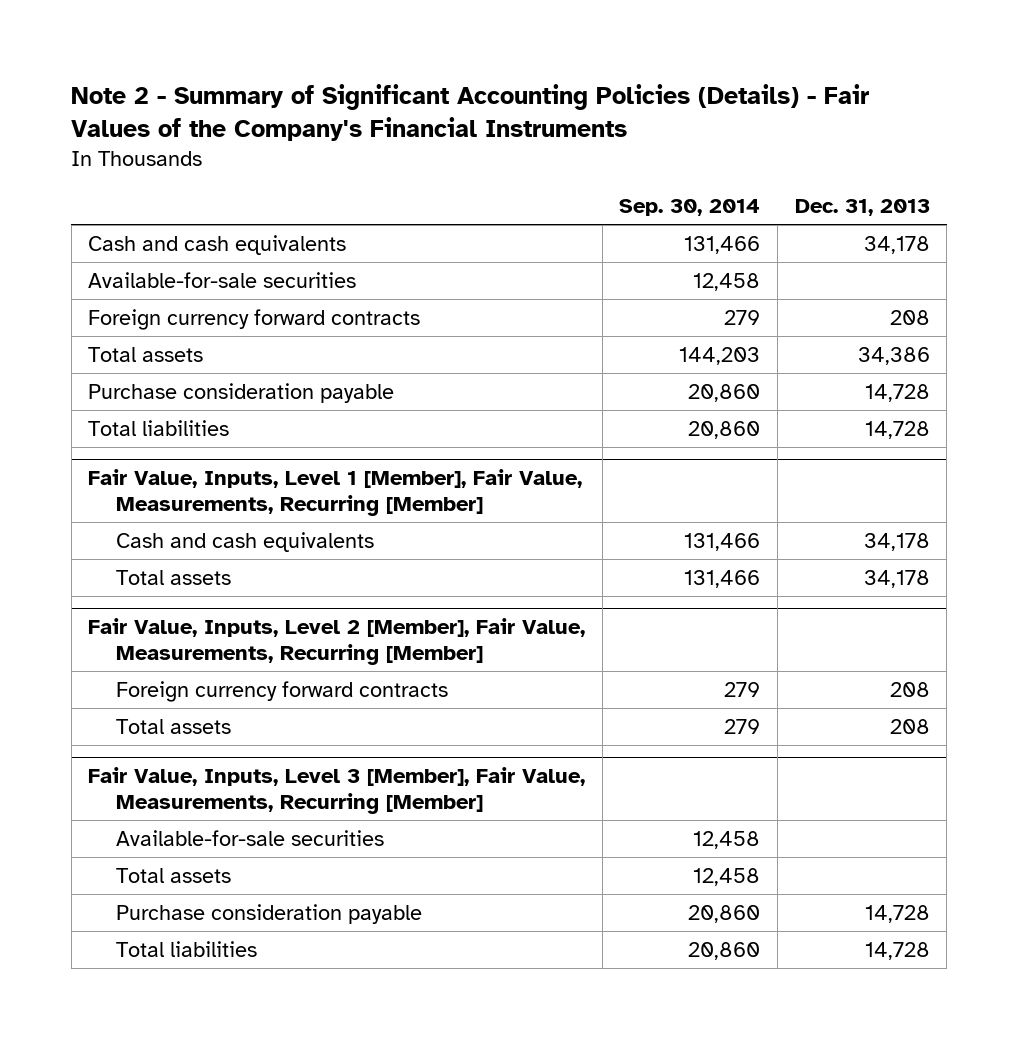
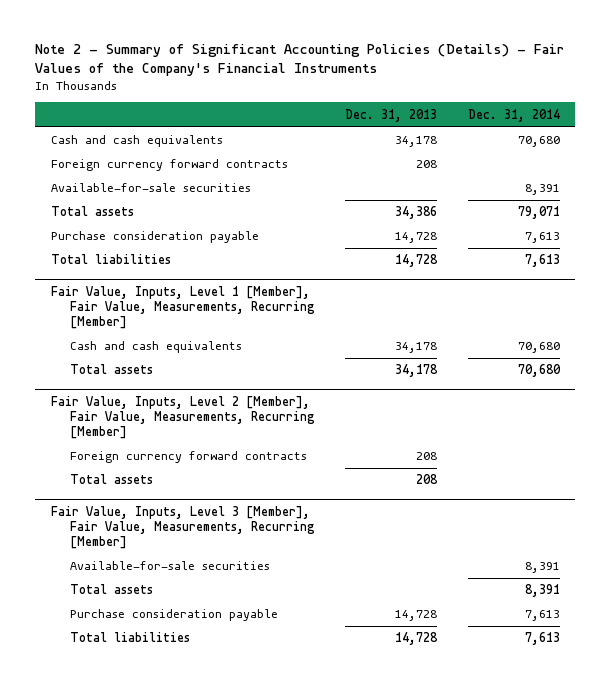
- | Sep. 30, 2014 | Dec. 31, 2013
+ | Dec. 31, 2013 | Dec. 31, 2014
moved down: Available-for-sale securities | | 8,391

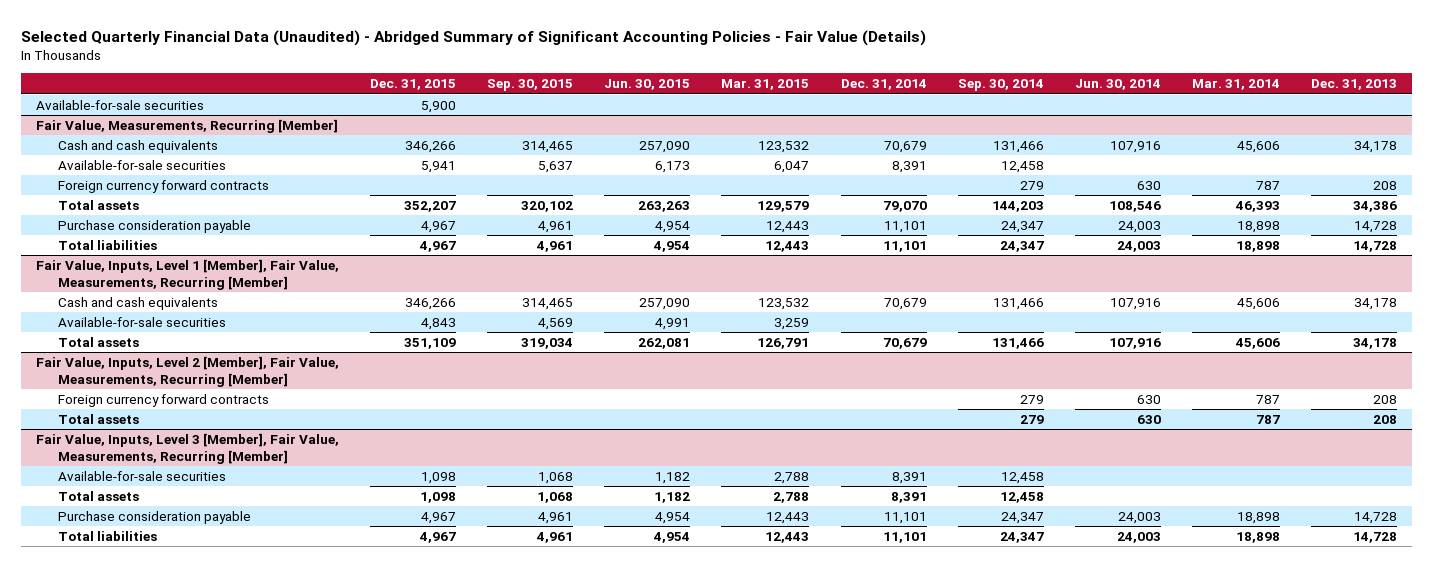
- Note 2 - Summary of Significant Accounting Policies (Details) - Fair Values of the Company's Financial Instruments
+ Selected Quarterly Financial Data (Unaudited) - Abridged Summary of Significant Accounting Policies - Fair Value (Details)
- | Dec. 31, 2013 | Dec. 31, 2014
+ | Dec. 31, 2015 | Sep. 30, 2015 | Jun. 30, 2015 | Mar. 31, 2015 | Dec. 31, 2014 | Sep. 30, 2014 | Jun. 30, 2014 | Mar. 31, 2014 | Dec. 31, 2013
- Cash and cash equivalents | 34,178 | 70,680
- Foreign currency forward contracts | 208 |
+ Available-for-sale securities | 5,900 | | | | | | | |
+ Fair Value, Measurements, Recurring [Member]
+ Cash and cash equivalents | 346,266 | 314,465 | 257,090 | 123,532 | 70,679 | 131,466 | 107,916 | 45,606 | 34,178
- Total assets | 34,386 | 79,071
- Purchase consideration payable | 14,728 | 7,613
- Total liabilities | 14,728 | 7,613
+ Foreign currency forward contracts | | | | | | 279 | 630 | 787 | 208
+ Total assets | 352,207 | 320,102 | 263,263 | 129,579 | 79,070 | 144,203 | 108,546 | 46,393 | 34,386
+ Purchase consideration payable | 4,967 | 4,961 | 4,954 | 12,443 | 11,101 | 24,347 | 24,003 | 18,898 | 14,728
+ Total liabilities | 4,967 | 4,961 | 4,954 | 12,443 | 11,101 | 24,347 | 24,003 | 18,898 | 14,728
@ Fair Value, Inputs, Level 1 [Member], Fair Value, Measurements, Recurring [Member]
- Cash and cash equivalents | 34,178 | 70,680
- Total assets | 34,178 | 70,680
+ Cash and cash equivalents | 346,266 | 314,465 | 257,090 | 123,532 | 70,679 | 131,466 | 107,916 | 45,606 | 34,178
+ Available-for-sale securities | 4,843 | 4,569 | 4,991 | 3,259 | | | | |
+ Total assets | 351,109 | 319,034 | 262,081 | 126,791 | 70,679 | 131,466 | 107,916 | 45,606 | 34,178
@ Fair Value, Inputs, Level 3 [Member], Fair Value, Measurements, Recurring [Member]
- Purchase consideration payable | 14,728 | 7,613
- Total liabilities | 14,728 | 7,613
+ Purchase consideration payable | 4,967 | 4,961 | 4,954 | 12,443 | 11,101 | 24,347 | 24,003 | 18,898 | 14,728
+ Total liabilities | 4,967 | 4,961 | 4,954 | 12,443 | 11,101 | 24,347 | 24,003 | 18,898 | 14,728

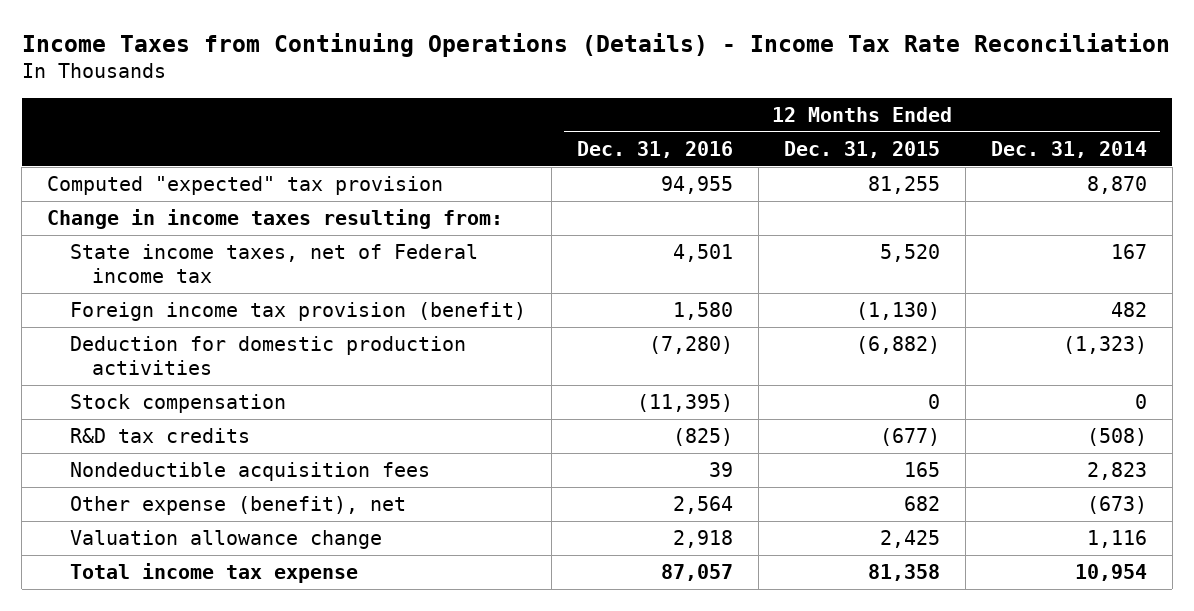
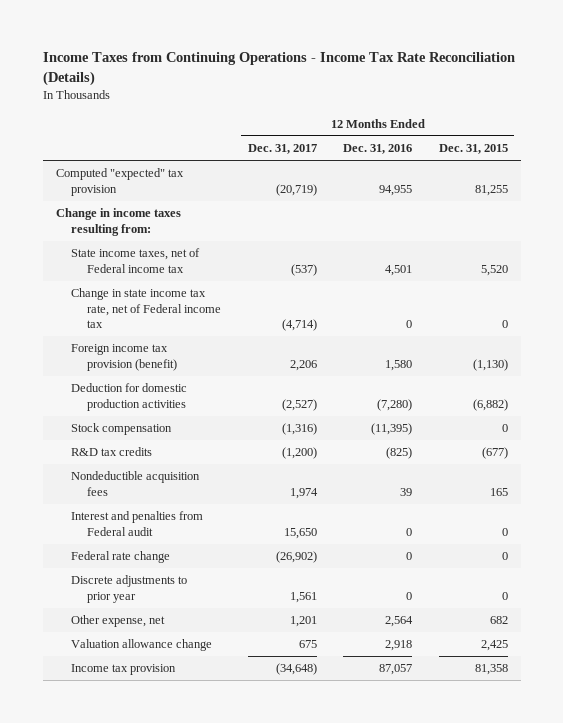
- Income Taxes from Continuing Operations (Details) - Income Tax Rate Reconciliation
+ Income Taxes from Continuing Operations - Income Tax Rate Reconciliation (Details)
- | 12 Months Ended Dec. 31, 2016 | 12 Months Ended Dec. 31, 2015 | 12 Months Ended Dec. 31, 2014
+ | 12 Months Ended Dec. 31, 2017 | 12 Months Ended Dec. 31, 2016 | 12 Months Ended Dec. 31, 2015
+ Change in state income tax rate, net of Federal income tax | (4,714) | 0 | 0
- Other expense (benefit), net | 2,564 | 682 | (673)
+ Interest and penalties from Federal audit | 15,650 | 0 | 0
+ Federal rate change | (26,902) | 0 | 0
+ Discrete adjustments to prior year | 1,561 | 0 | 0
+ Other expense, net | 1,201 | 2,564 | 682
- Total income tax expense | 87,057 | 81,358 | 10,954
+ Income tax provision | (34,648) | 87,057 | 81,358

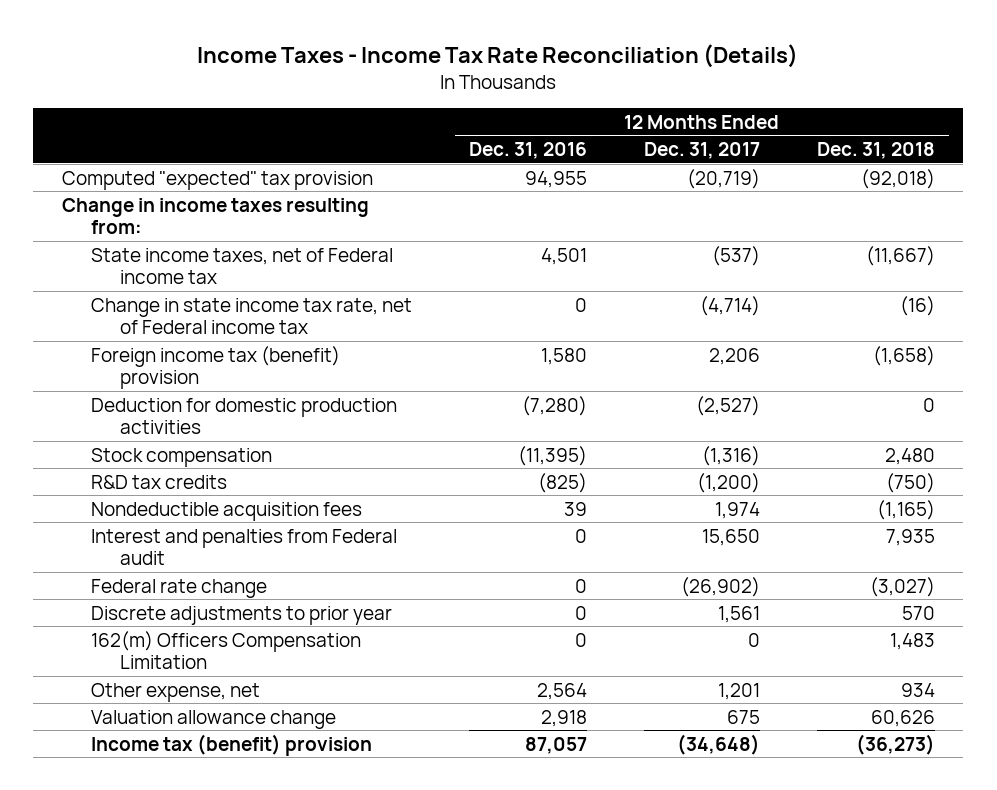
- Income Taxes from Continuing Operations - Income Tax Rate Reconciliation (Details)
+ Income Taxes - Income Tax Rate Reconciliation (Details)
- | 12 Months Ended Dec. 31, 2017 | 12 Months Ended Dec. 31, 2016 | 12 Months Ended Dec. 31, 2015
+ | 12 Months Ended Dec. 31, 2016 | 12 Months Ended Dec. 31, 2017 | 12 Months Ended Dec. 31, 2018
- Foreign income tax provision (benefit) | 2,206 | 1,580 | (1,130)
+ Foreign income tax (benefit) provision | 1,580 | 2,206 | (1,658)
+ 162(m) Officers Compensation Limitation | 0 | 0 | 1,483
- Income tax provision | (34,648) | 87,057 | 81,358
+ Income tax (benefit) provision | 87,057 | (34,648) | (36,273)

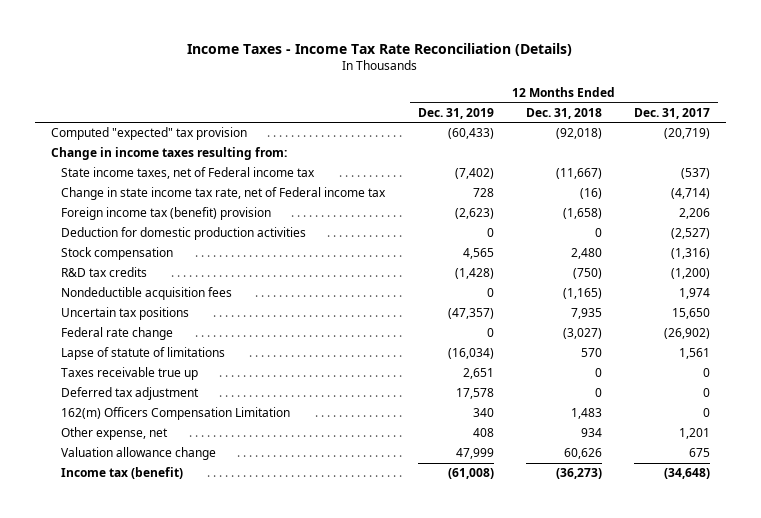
- | 12 Months Ended Dec. 31, 2016 | 12 Months Ended Dec. 31, 2017 | 12 Months Ended Dec. 31, 2018
+ | 12 Months Ended Dec. 31, 2019 | 12 Months Ended Dec. 31, 2018 | 12 Months Ended Dec. 31, 2017
- Interest and penalties from Federal audit | 0 | 15,650 | 7,935
+ Uncertain tax positions | (47,357) | 7,935 | 15,650
- Discrete adjustments to prior year | 0 | 1,561 | 570
+ Lapse of statute of limitations | (16,034) | 570 | 1,561
+ Taxes receivable true up | 2,651 | 0 | 0
+ Deferred tax adjustment | 17,578 | 0 | 0
- Income tax (benefit) provision | 87,057 | (34,648) | (36,273)
+ Income tax (benefit) | (61,008) | (36,273) | (34,648)

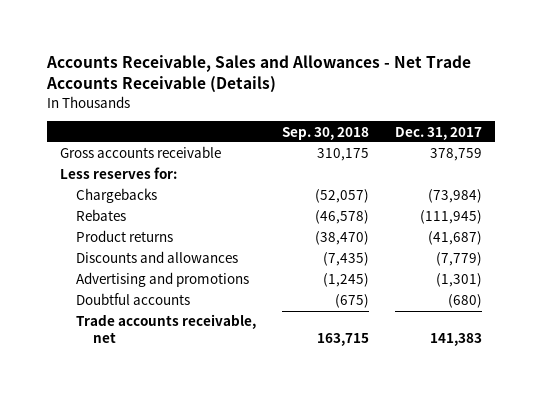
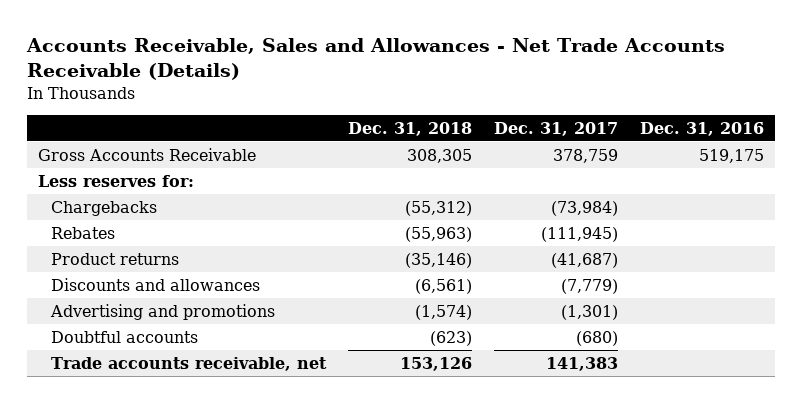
- | Sep. 30, 2018 | Dec. 31, 2017
+ | Dec. 31, 2018 | Dec. 31, 2017 | Dec. 31, 2016
- Gross accounts receivable | 310,175 | 378,759
+ Gross Accounts Receivable | 308,305 | 378,759 | 519,175

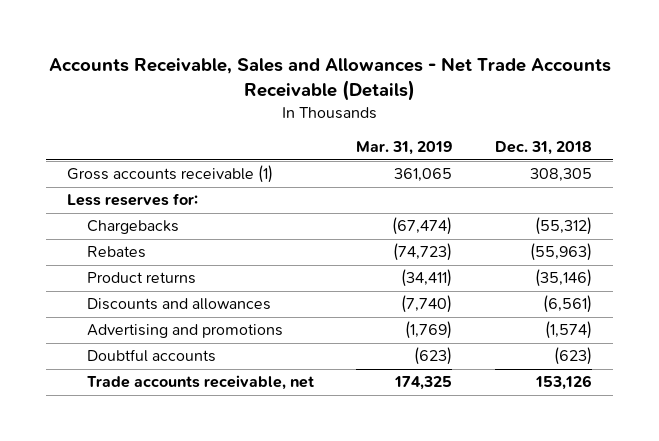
- | Dec. 31, 2018 | Dec. 31, 2017 | Dec. 31, 2016
+ | Mar. 31, 2019 | Dec. 31, 2018
- Gross Accounts Receivable | 308,305 | 378,759 | 519,175
+ Gross accounts receivable (1) | 361,065 | 308,305

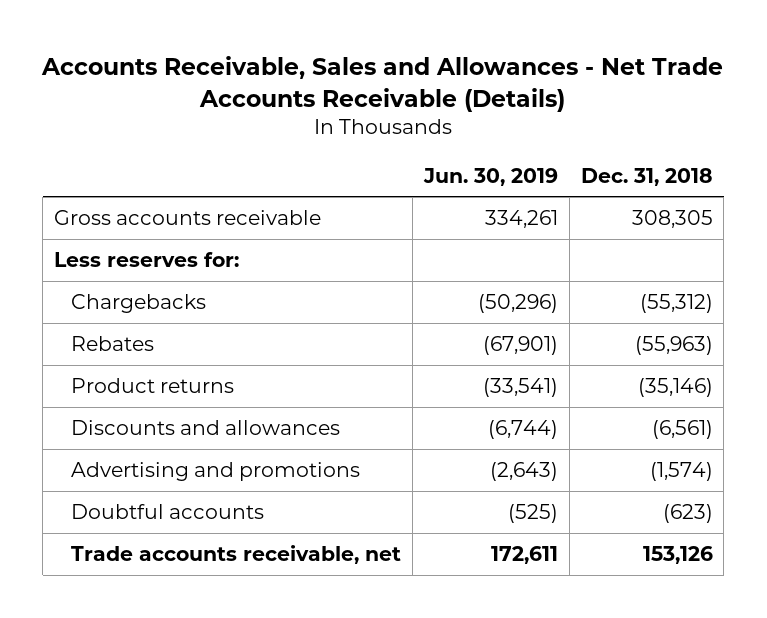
- | Mar. 31, 2019 | Dec. 31, 2018
+ | Jun. 30, 2019 | Dec. 31, 2018
- Gross accounts receivable (1) | 361,065 | 308,305
+ Gross accounts receivable | 334,261 | 308,305

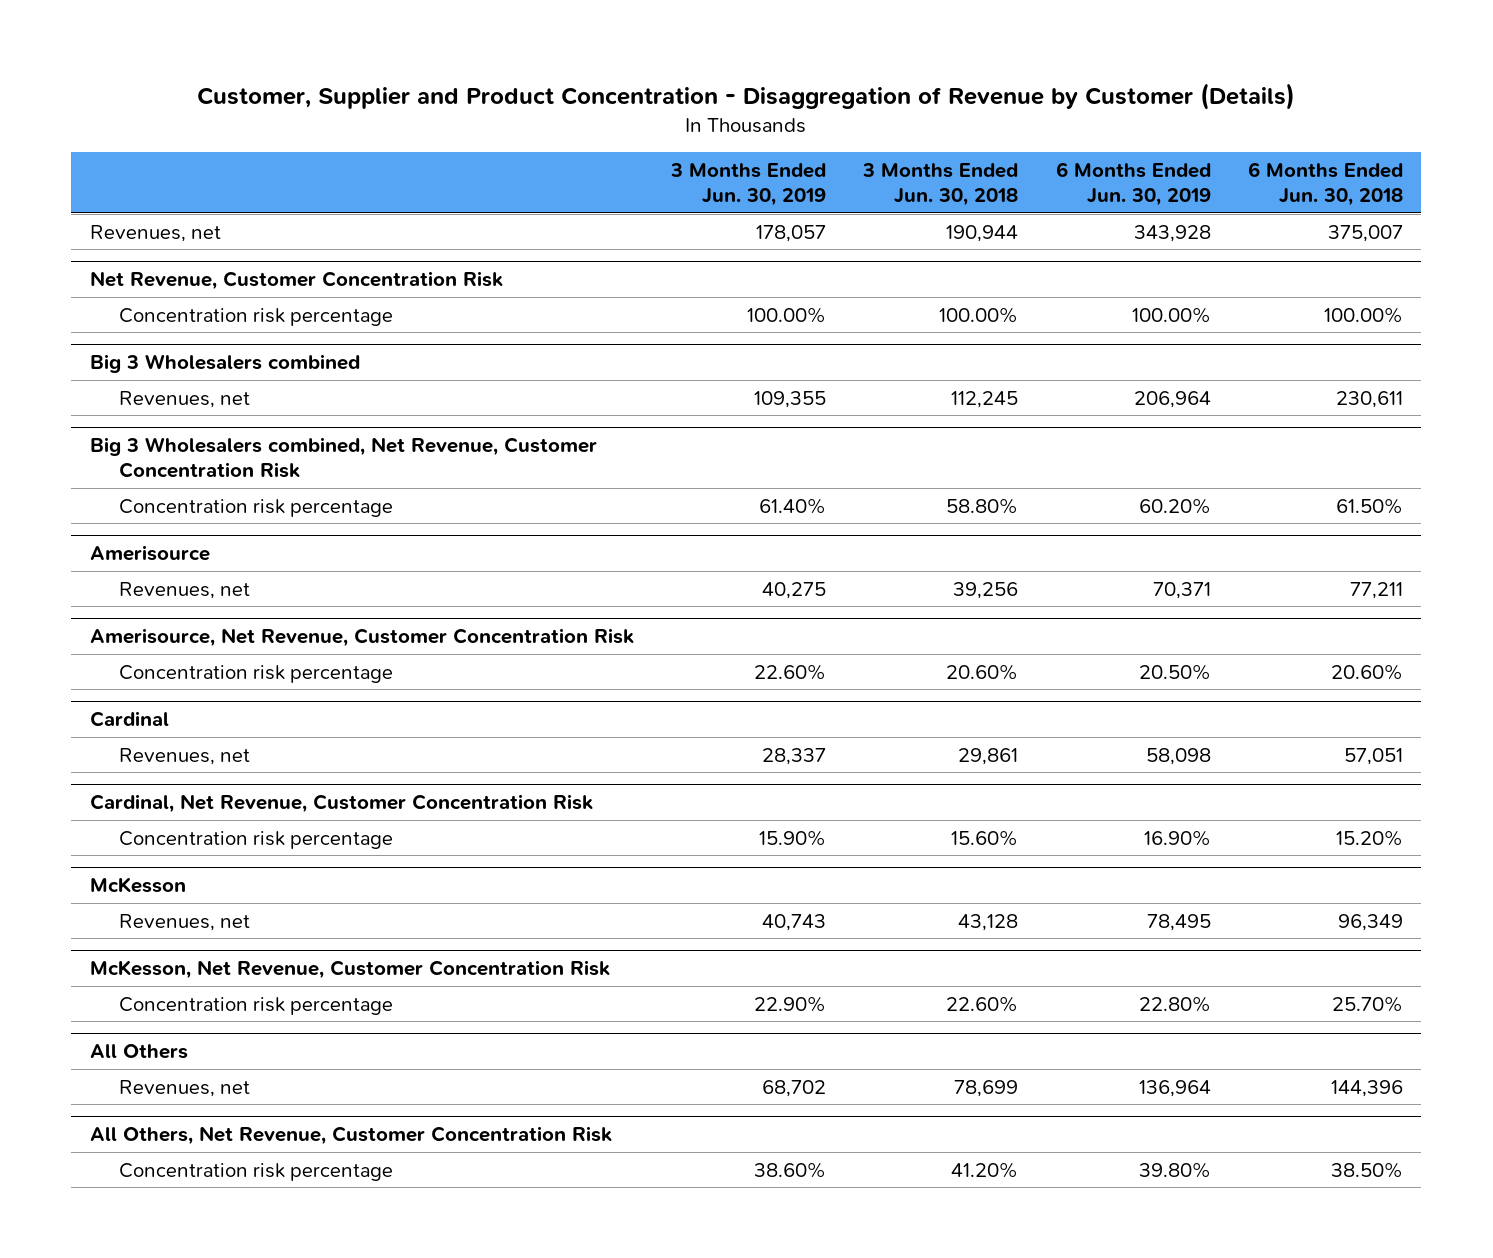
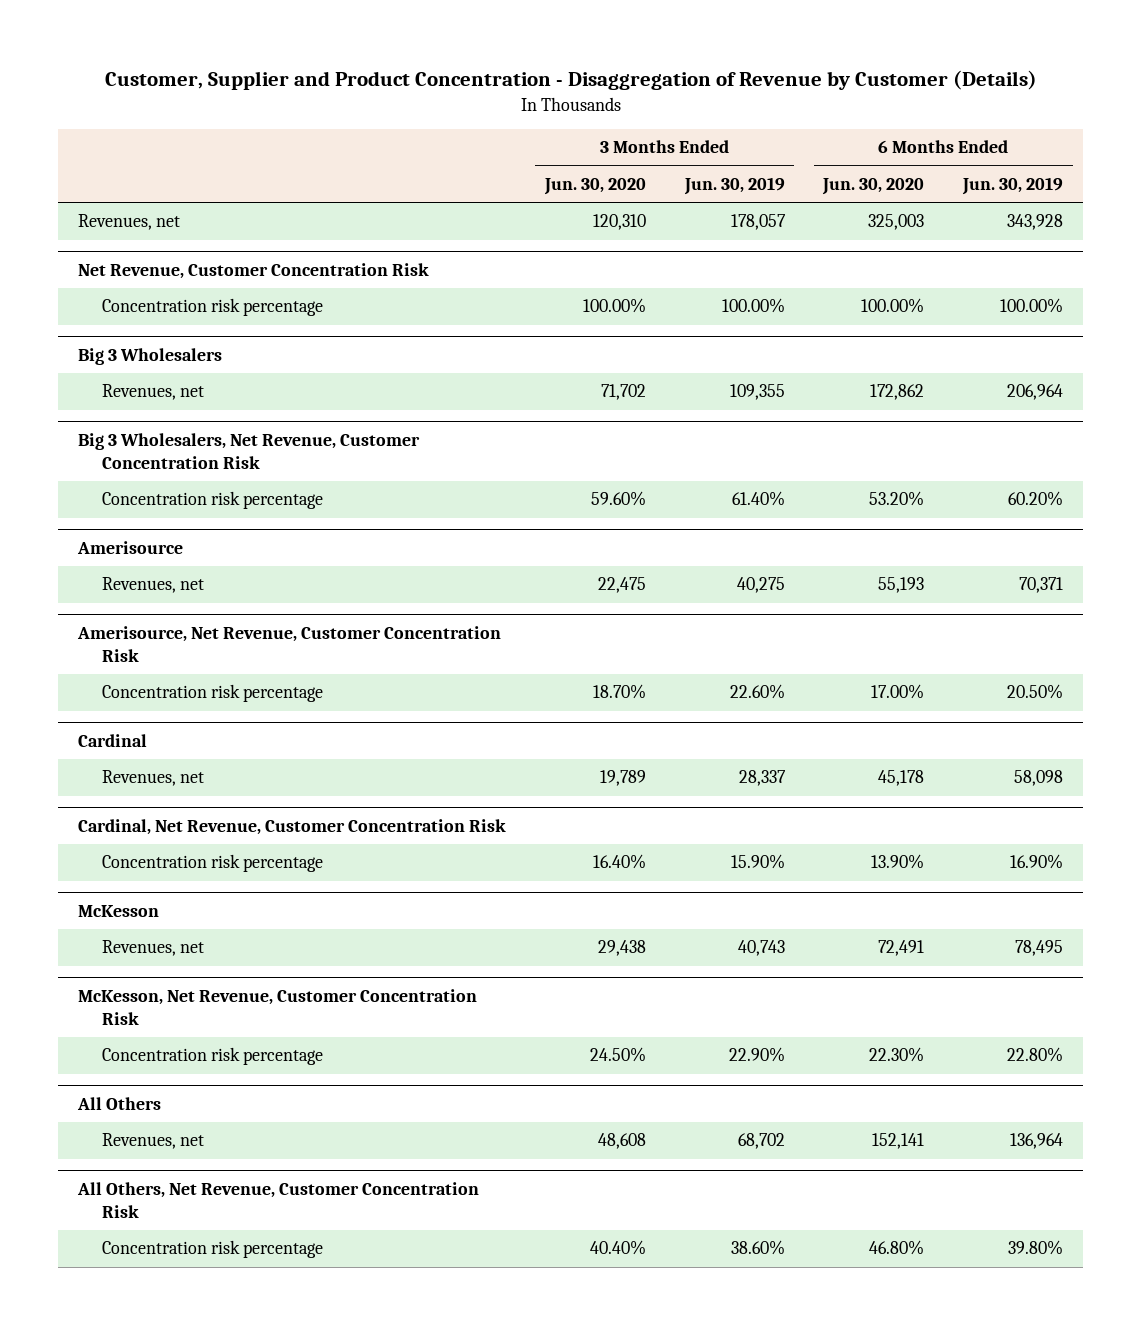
- | 3 Months Ended Jun. 30, 2019 | 3 Months Ended Jun. 30, 2018 | 6 Months Ended Jun. 30, 2019 | 6 Months Ended Jun. 30, 2018
+ | 3 Months Ended Jun. 30, 2020 | 3 Months Ended Jun. 30, 2019 | 6 Months Ended Jun. 30, 2020 | 6 Months Ended Jun. 30, 2019
- Big 3 Wholesalers combined
+ Big 3 Wholesalers
- Big 3 Wholesalers combined, Net Revenue, Customer Concentration Risk
+ Big 3 Wholesalers, Net Revenue, Customer Concentration Risk

